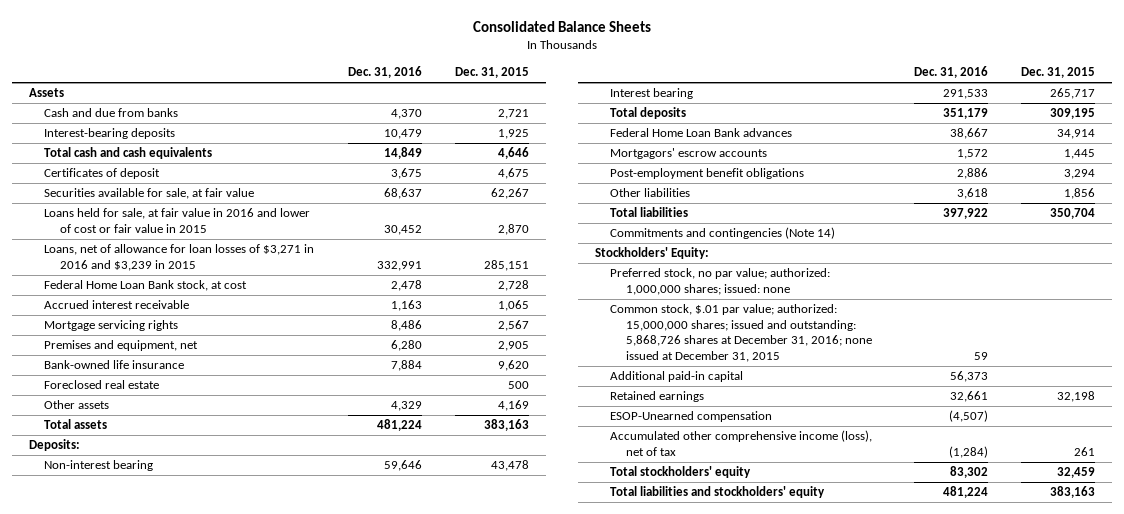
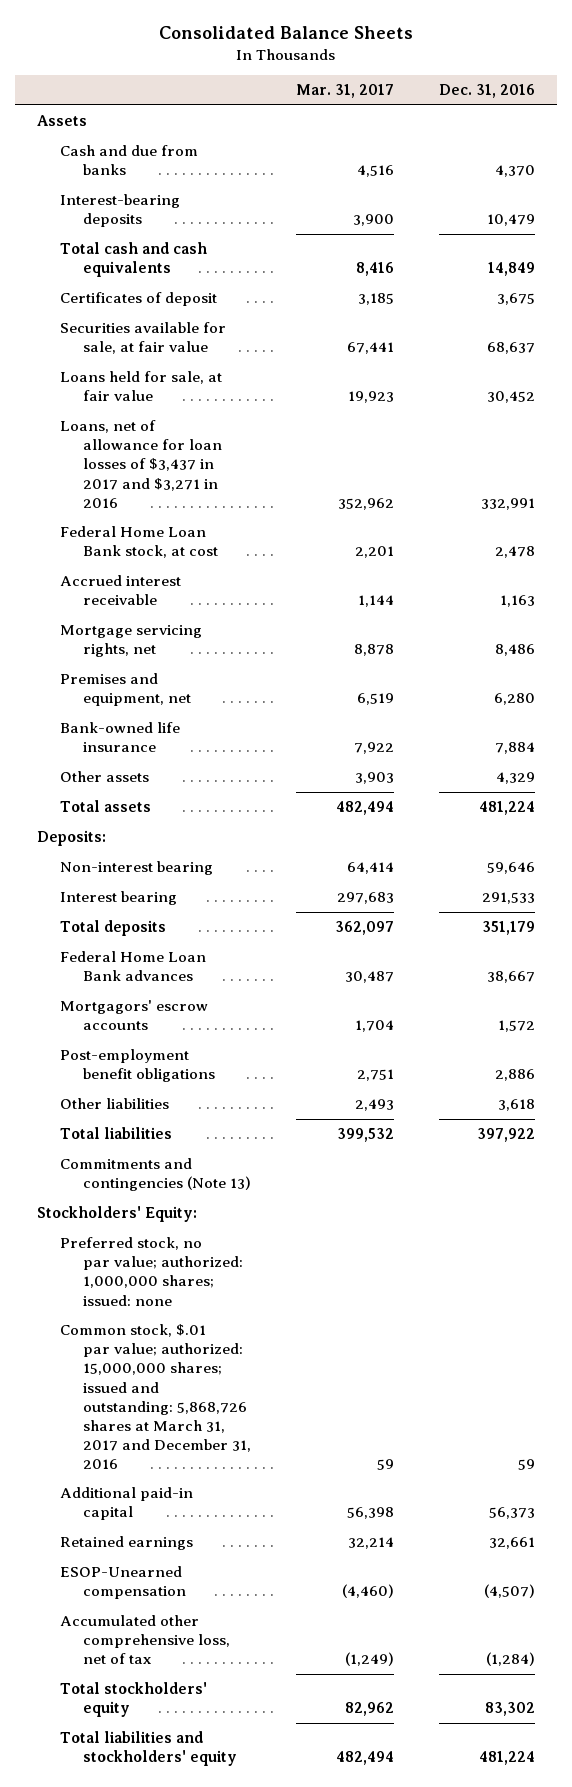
- | Dec. 31, 2016 | Dec. 31, 2015
+ | Mar. 31, 2017 | Dec. 31, 2016
- Loans held for sale, at fair value in 2016 and lower of cost or fair value in 2015 | 30,452 | 2,870
- Loans, net of allowance for loan losses of $3,271 in 2016 and $3,239 in 2015 | 332,991 | 285,151
+ Loans held for sale, at fair value | 19,923 | 30,452
+ Loans, net of allowance for loan losses of $3,437 in 2017 and $3,271 in 2016 | 352,962 | 332,991
- Mortgage servicing rights | 8,486 | 2,567
+ Mortgage servicing rights, net | 8,878 | 8,486
- Foreclosed real estate | | 500
- Commitments and contingencies (Note 14)
+ Commitments and contingencies (Note 13)
- Common stock, $.01 par value; authorized: 15,000,000 shares; issued and outstanding: 5,868,726 shares at December 31, 2016; none issued at December 31, 2015 | 59 |
+ Common stock, $.01 par value; authorized: 15,000,000 shares; issued and outstanding: 5,868,726 shares at March 31, 2017 and December 31, 2016 | 59 | 59
- Accumulated other comprehensive income (loss), net of tax | (1,284) | 261
+ Accumulated other comprehensive loss, net of tax | (1,249) | (1,284)

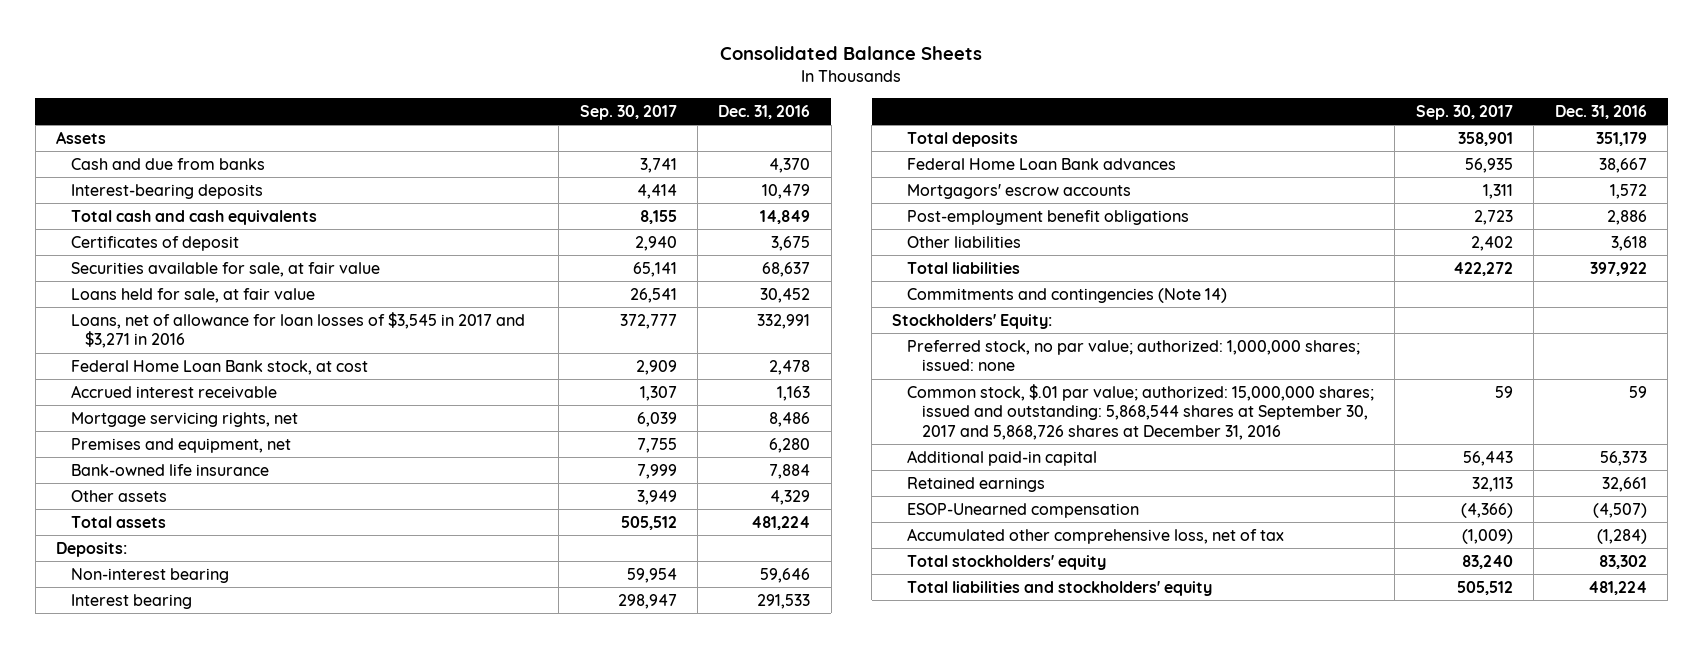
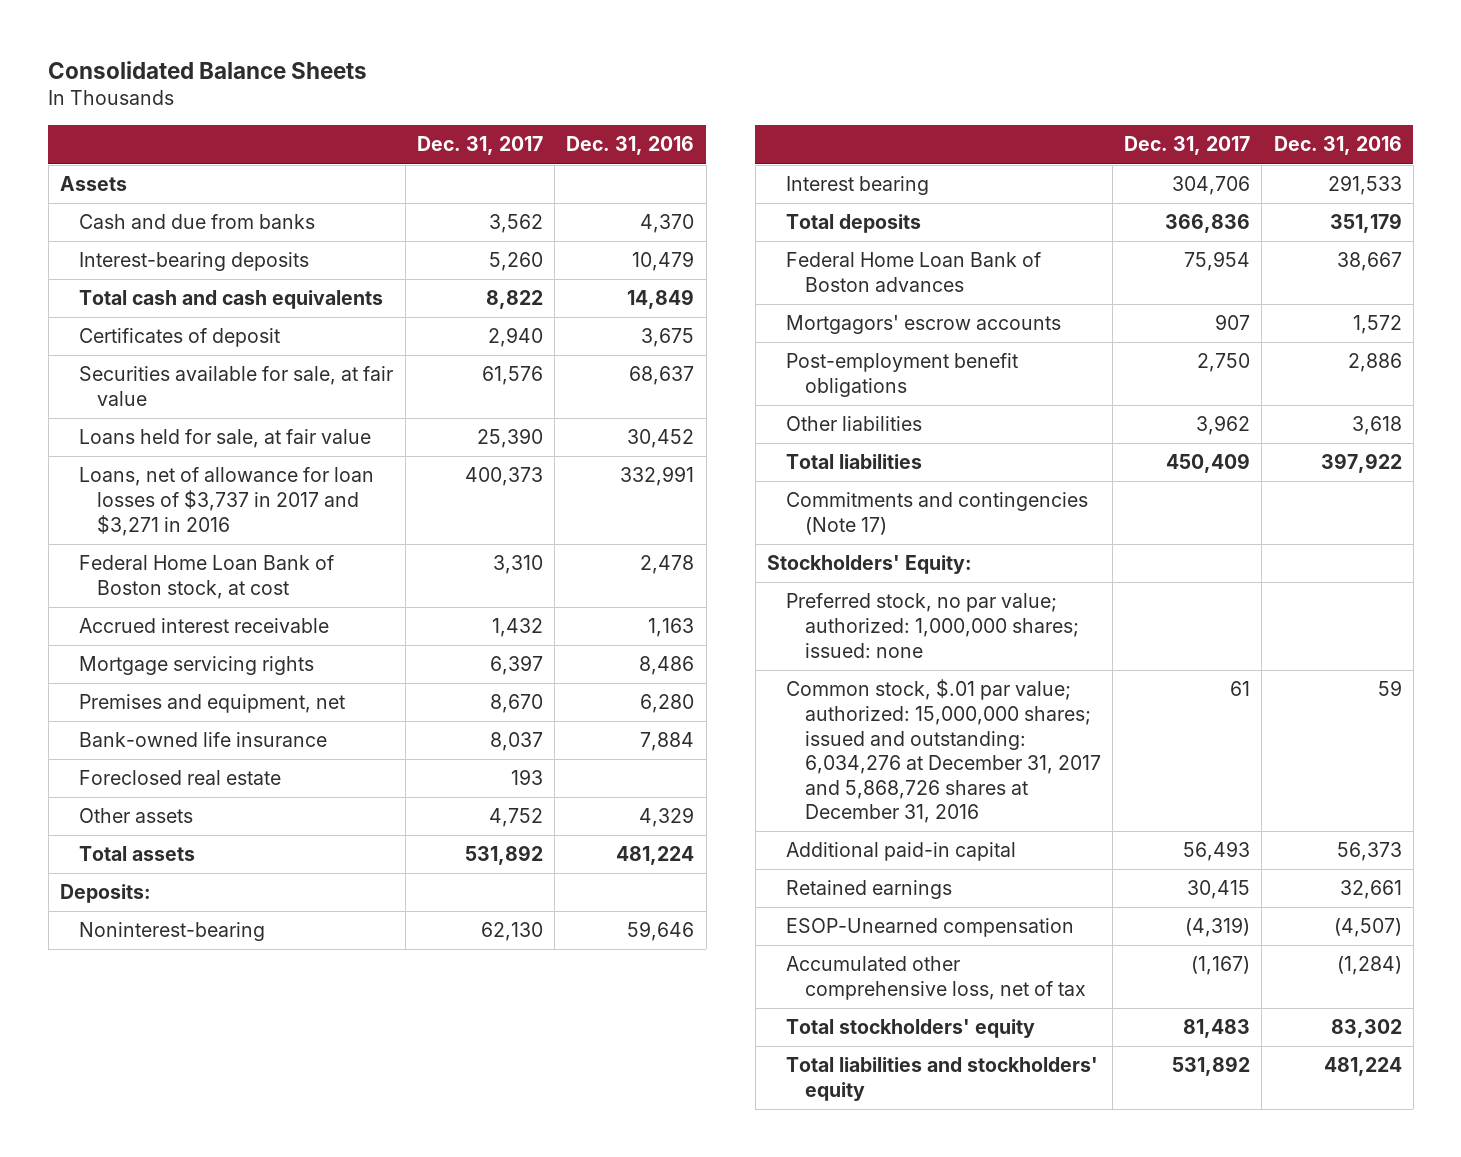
- | Sep. 30, 2017 | Dec. 31, 2016
+ | Dec. 31, 2017 | Dec. 31, 2016
- Loans, net of allowance for loan losses of $3,545 in 2017 and $3,271 in 2016 | 372,777 | 332,991
- Federal Home Loan Bank stock, at cost | 2,909 | 2,478
+ Loans, net of allowance for loan losses of $3,737 in 2017 and $3,271 in 2016 | 400,373 | 332,991
+ Federal Home Loan Bank of Boston stock, at cost | 3,310 | 2,478
- Mortgage servicing rights, net | 6,039 | 8,486
+ Mortgage servicing rights | 6,397 | 8,486
+ Foreclosed real estate | 193 |
- Non-interest bearing | 59,954 | 59,646
+ Noninterest-bearing | 62,130 | 59,646
- Federal Home Loan Bank advances | 56,935 | 38,667
+ Federal Home Loan Bank of Boston advances | 75,954 | 38,667
- Commitments and contingencies (Note 14)
+ Commitments and contingencies (Note 17)
- Common stock, $.01 par value; authorized: 15,000,000 shares; issued and outstanding: 5,868,544 shares at September 30, 2017 and 5,868,726 shares at December 31, 2016 | 59 | 59
+ Common stock, $.01 par value; authorized: 15,000,000 shares; issued and outstanding: 6,034,276 at December 31, 2017 and 5,868,726 shares at December 31, 2016 | 61 | 59

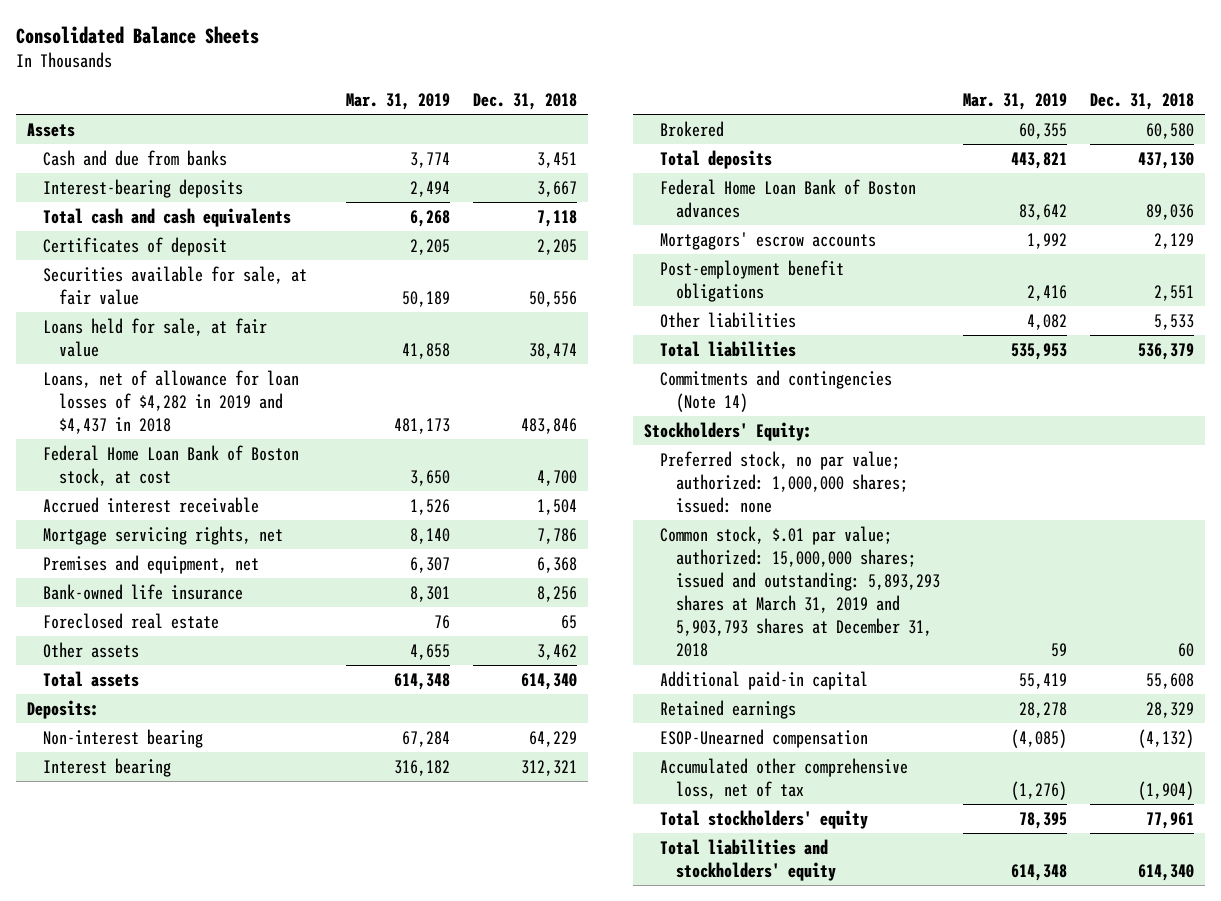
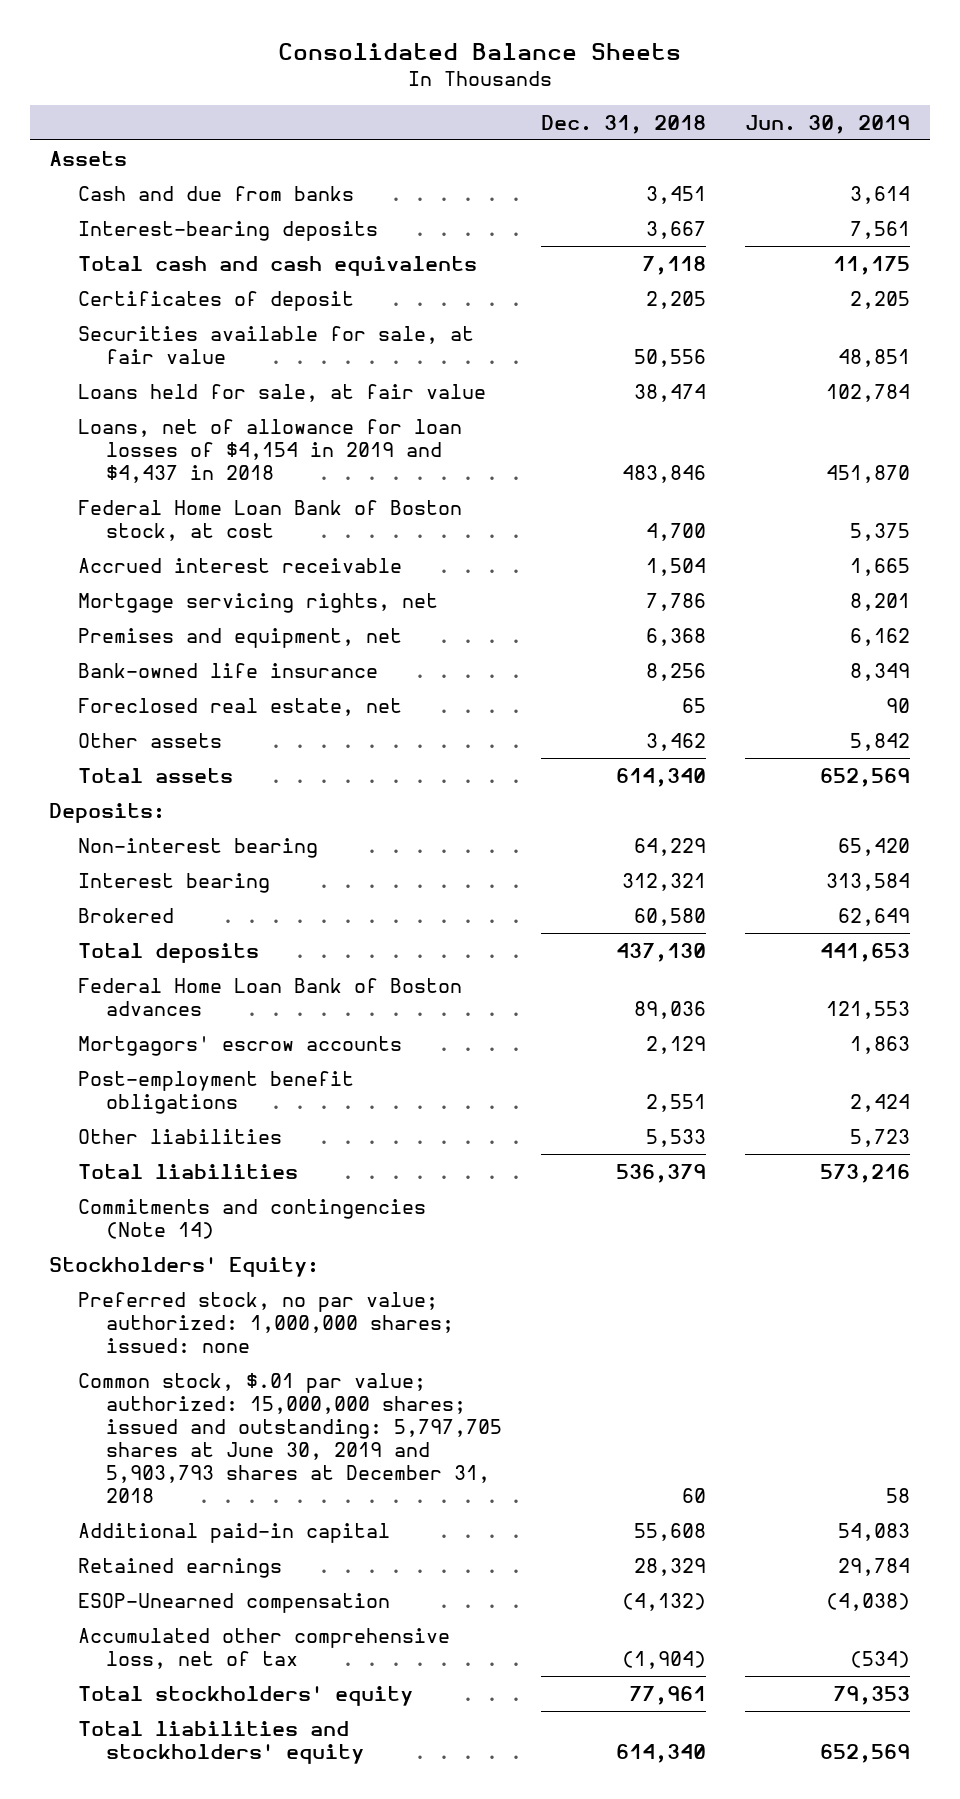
- | Mar. 31, 2019 | Dec. 31, 2018
+ | Dec. 31, 2018 | Jun. 30, 2019
- Loans, net of allowance for loan losses of $4,282 in 2019 and $4,437 in 2018 | 481,173 | 483,846
+ Loans, net of allowance for loan losses of $4,154 in 2019 and $4,437 in 2018 | 483,846 | 451,870
- Foreclosed real estate | 76 | 65
+ Foreclosed real estate, net | 65 | 90
- Common stock, $.01 par value; authorized: 15,000,000 shares; issued and outstanding: 5,893,293 shares at March 31, 2019 and 5,903,793 shares at December 31, 2018 | 59 | 60
+ Common stock, $.01 par value; authorized: 15,000,000 shares; issued and outstanding: 5,797,705 shares at June 30, 2019 and 5,903,793 shares at December 31, 2018 | 60 | 58

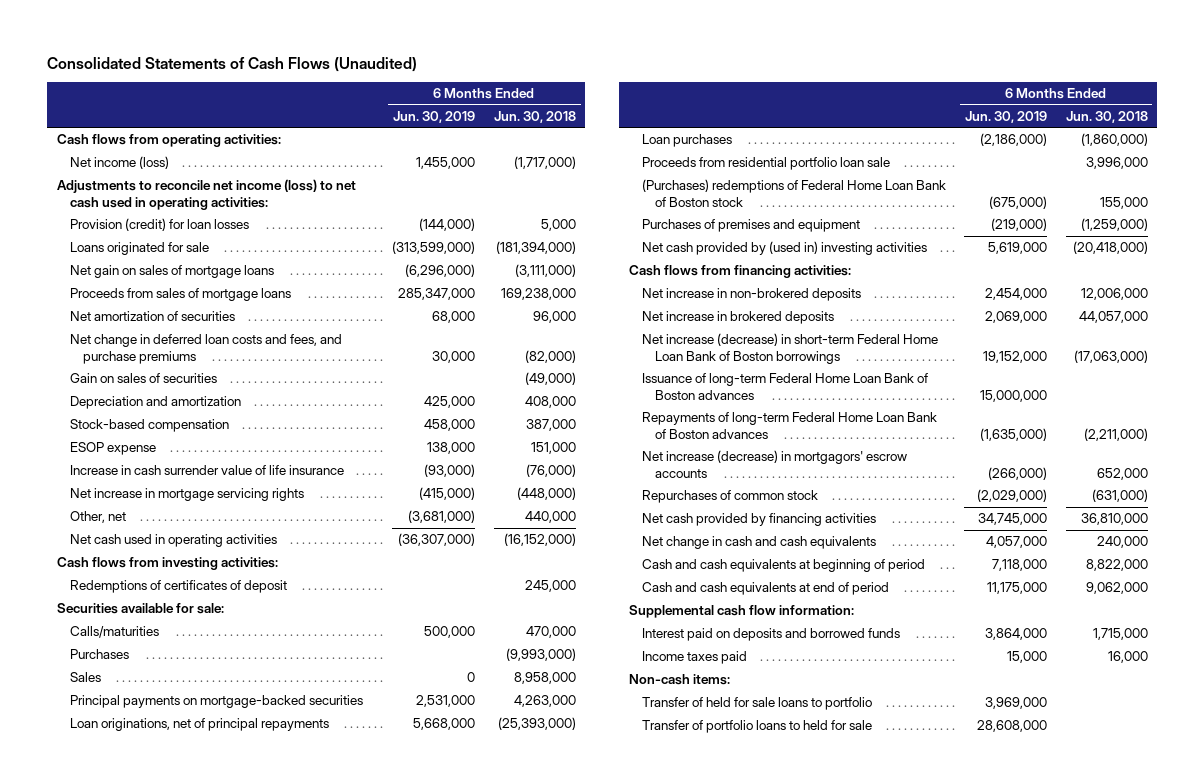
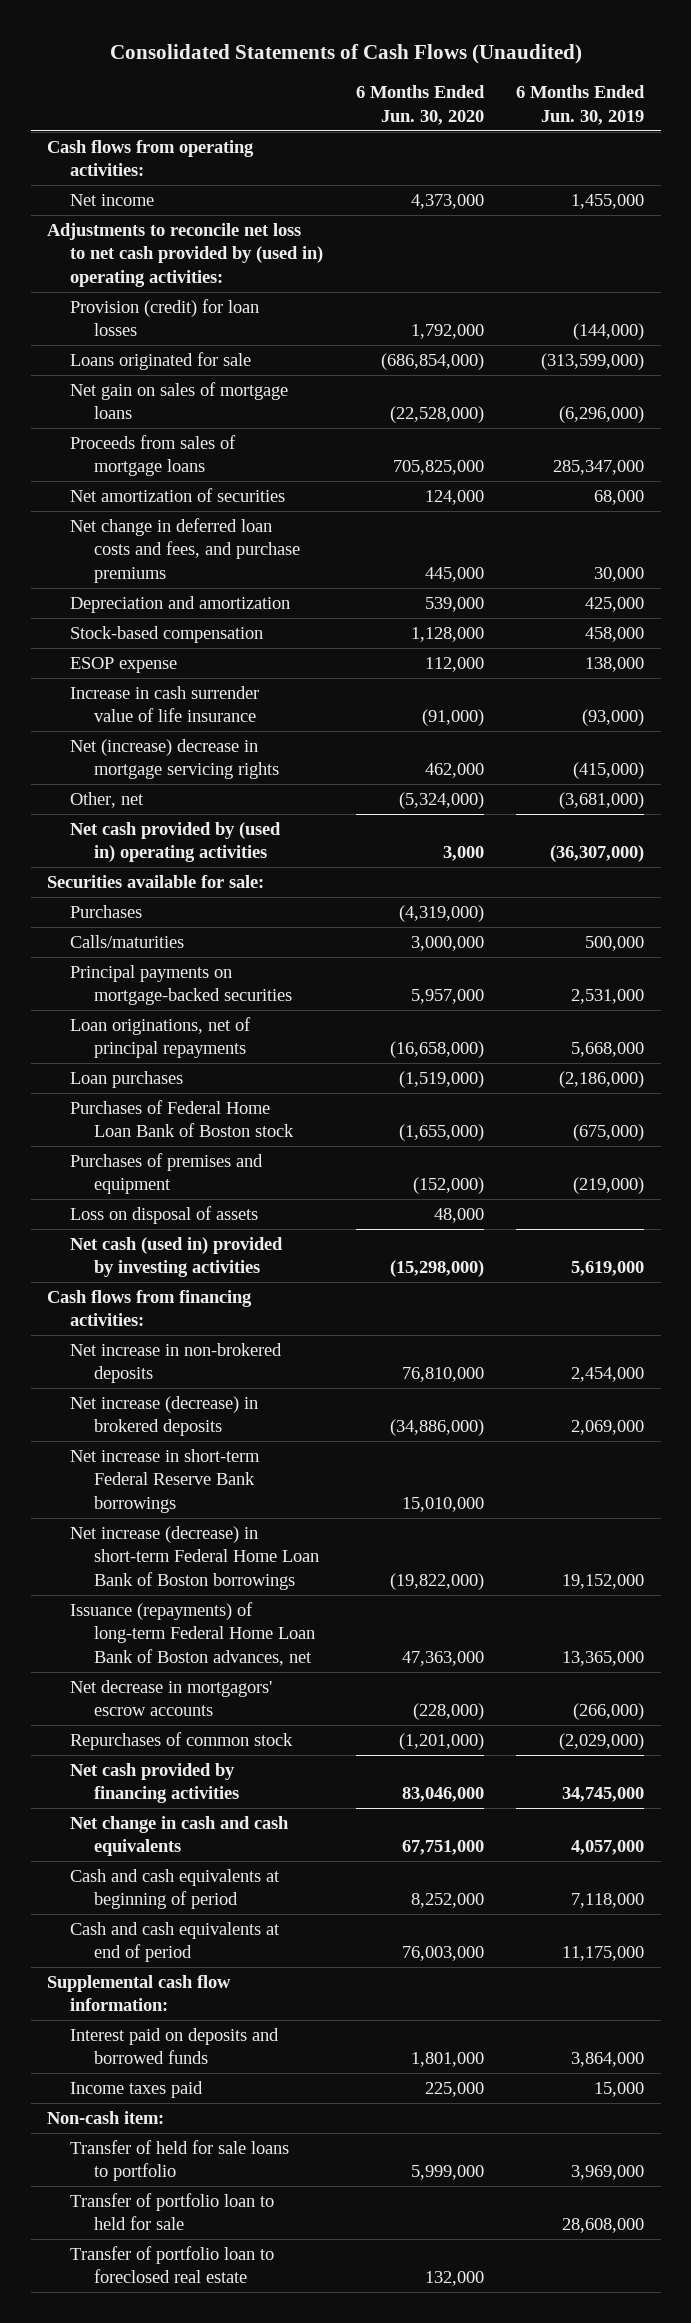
- | 6 Months Ended Jun. 30, 2019 | 6 Months Ended Jun. 30, 2018
+ | 6 Months Ended Jun. 30, 2020 | 6 Months Ended Jun. 30, 2019
- Net income (loss) | 1,455,000 | (1,717,000)
- Adjustments to reconcile net income (loss) to net cash used in operating activities:
+ Net income | 4,373,000 | 1,455,000
+ Adjustments to reconcile net loss to net cash provided by (used in) operating activities:
- Gain on sales of securities | | (49,000)
- Net increase in mortgage servicing rights | (415,000) | (448,000)
+ Net (increase) decrease in mortgage servicing rights | 462,000 | (415,000)
- Net cash used in operating activities | (36,307,000) | (16,152,000)
- Cash flows from investing activities:
- Redemptions of certificates of deposit | | 245,000
+ Net cash provided by (used in) operating activities | 3,000 | (36,307,000)
- Sales | 0 | 8,958,000
moved down: Calls/maturities | 3,000,000 | 500,000
- Proceeds from residential portfolio loan sale | | 3,996,000
- (Purchases) redemptions of Federal Home Loan Bank of Boston stock | (675,000) | 155,000
+ Purchases of Federal Home Loan Bank of Boston stock | (1,655,000) | (675,000)
- Net cash provided by (used in) investing activities | 5,619,000 | (20,418,000)
+ Loss on disposal of assets | 48,000 |
+ Net cash (used in) provided by investing activities | (15,298,000) | 5,619,000
- Net increase in brokered deposits | 2,069,000 | 44,057,000
+ Net increase (decrease) in brokered deposits | (34,886,000) | 2,069,000
+ Net increase in short-term Federal Reserve Bank borrowings | 15,010,000 |
- Issuance of long-term Federal Home Loan Bank of Boston advances | 15,000,000 |
- Repayments of long-term Federal Home Loan Bank of Boston advances | (1,635,000) | (2,211,000)
- Net increase (decrease) in mortgagors' escrow accounts | (266,000) | 652,000
+ Issuance (repayments) of long-term Federal Home Loan Bank of Boston advances, net | 47,363,000 | 13,365,000
+ Net decrease in mortgagors' escrow accounts | (228,000) | (266,000)
- Non-cash items:
+ Non-cash item:
- Transfer of portfolio loans to held for sale | 28,608,000 |
+ Transfer of portfolio loan to held for sale | | 28,608,000
+ Transfer of portfolio loan to foreclosed real estate | 132,000 |

